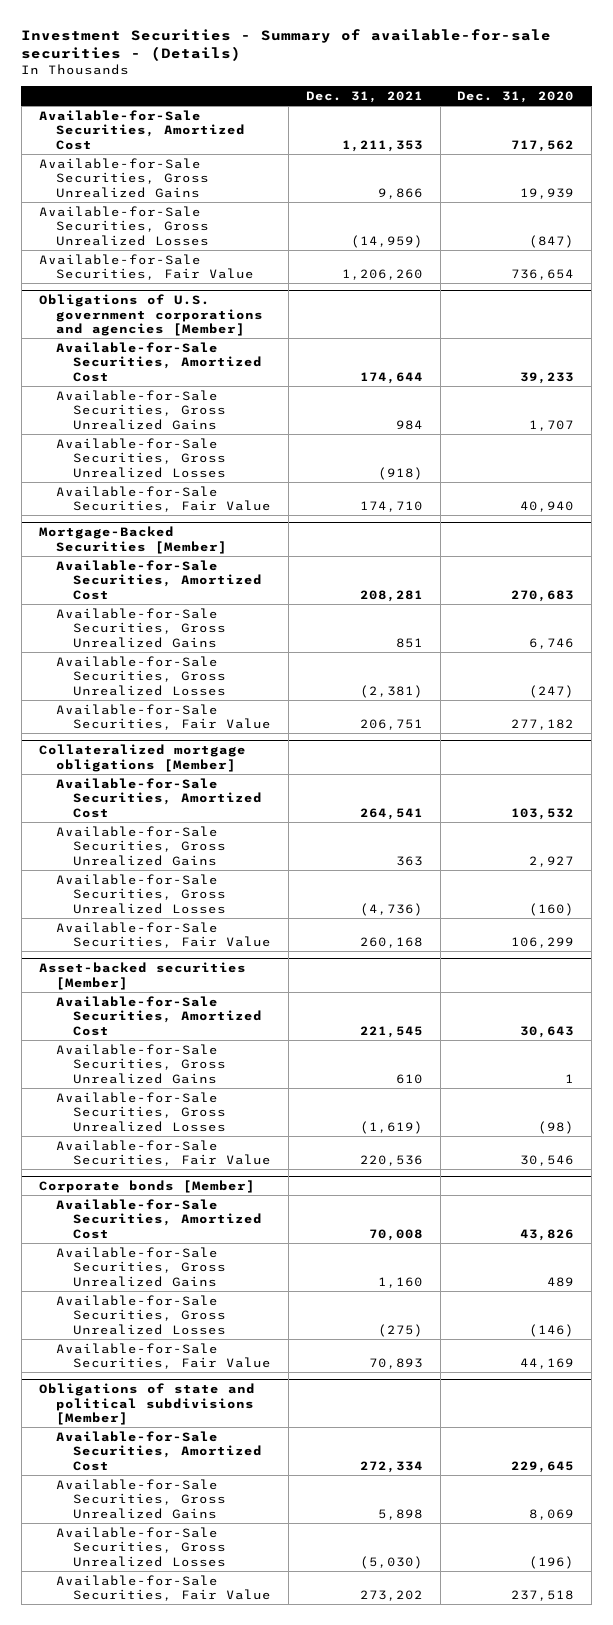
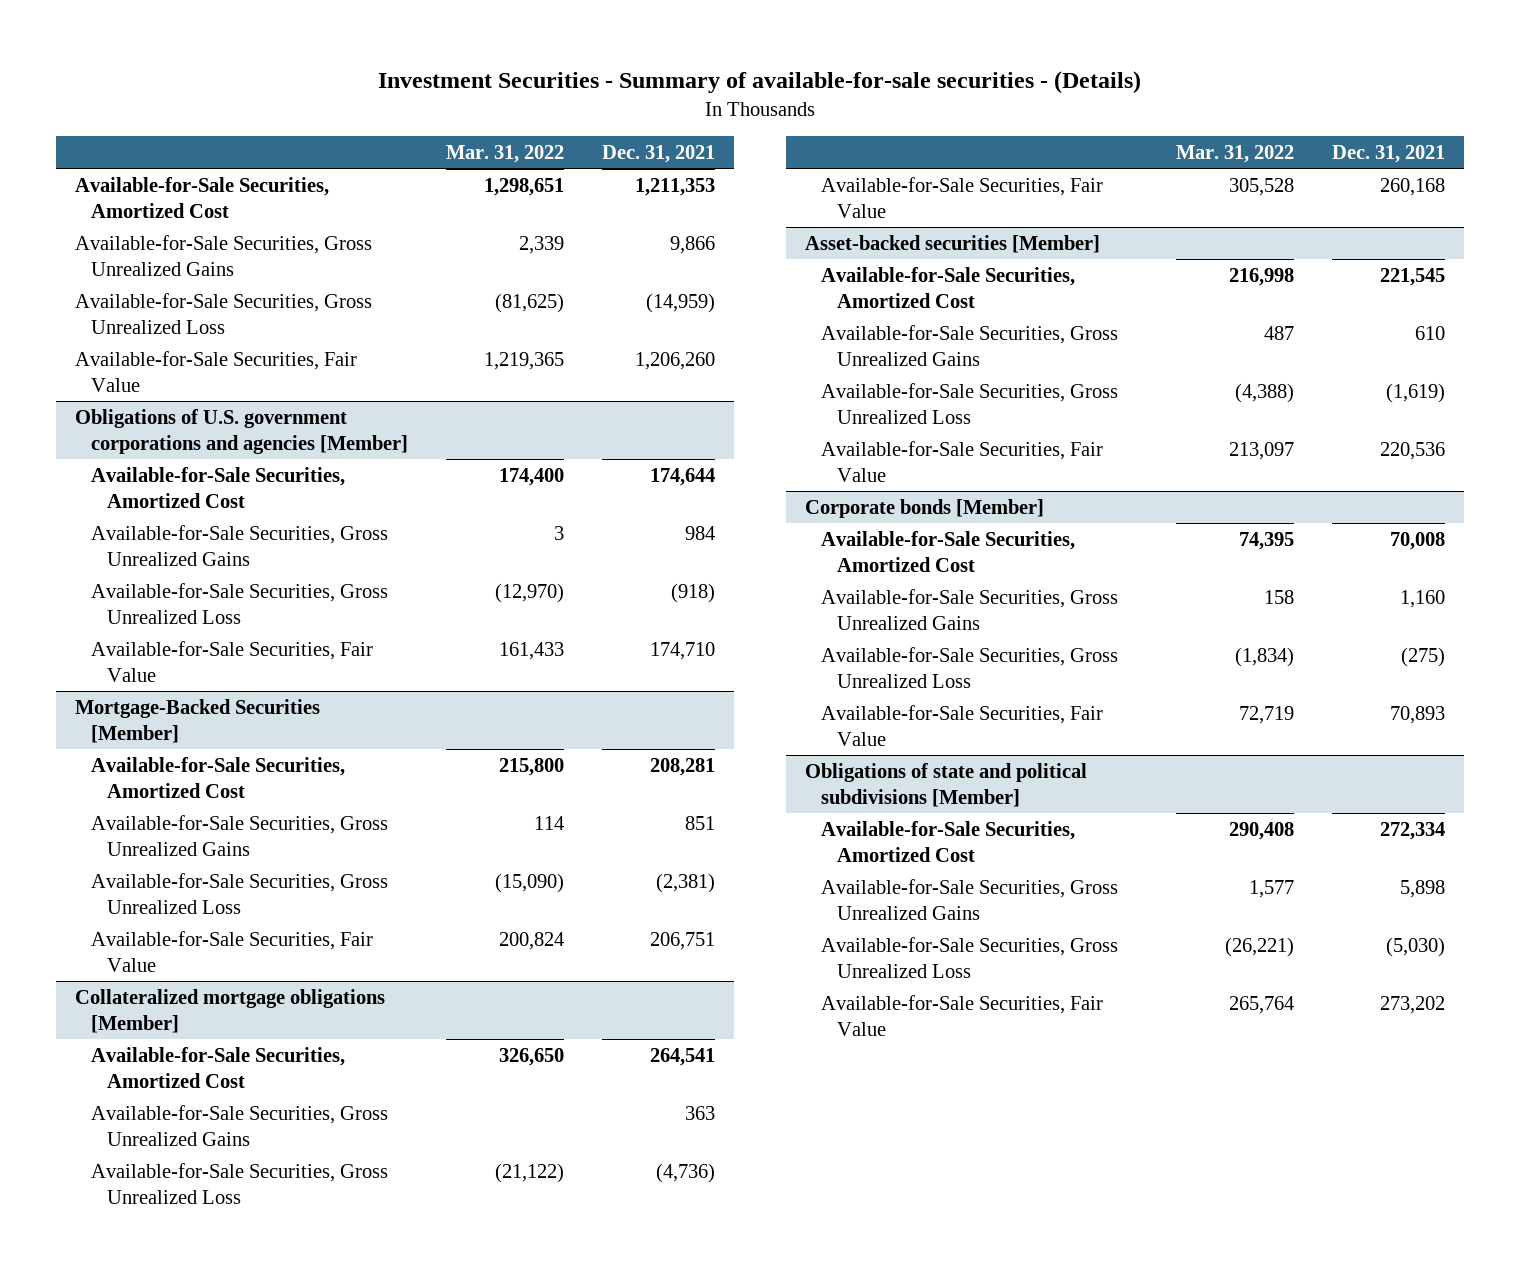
- | Dec. 31, 2021 | Dec. 31, 2020
+ | Mar. 31, 2022 | Dec. 31, 2021
- Available-for-Sale Securities, Gross Unrealized Losses | (14,959) | (847)
+ Available-for-Sale Securities, Gross Unrealized Loss | (81,625) | (14,959)
@ Obligations of U.S. government corporations and agencies [Member]
- Available-for-Sale Securities, Gross Unrealized Losses | (918) |
+ Available-for-Sale Securities, Gross Unrealized Loss | (12,970) | (918)
@ Mortgage-Backed Securities [Member]
- Available-for-Sale Securities, Gross Unrealized Losses | (2,381) | (247)
+ Available-for-Sale Securities, Gross Unrealized Loss | (15,090) | (2,381)
@ Collateralized mortgage obligations [Member]
- Available-for-Sale Securities, Gross Unrealized Losses | (4,736) | (160)
+ Available-for-Sale Securities, Gross Unrealized Loss | (21,122) | (4,736)
@ Asset-backed securities [Member]
- Available-for-Sale Securities, Gross Unrealized Losses | (1,619) | (98)
+ Available-for-Sale Securities, Gross Unrealized Loss | (4,388) | (1,619)
@ Corporate bonds [Member]
- Available-for-Sale Securities, Gross Unrealized Losses | (275) | (146)
+ Available-for-Sale Securities, Gross Unrealized Loss | (1,834) | (275)
@ Obligations of state and political subdivisions [Member]
- Available-for-Sale Securities, Gross Unrealized Losses | (5,030) | (196)
+ Available-for-Sale Securities, Gross Unrealized Loss | (26,221) | (5,030)

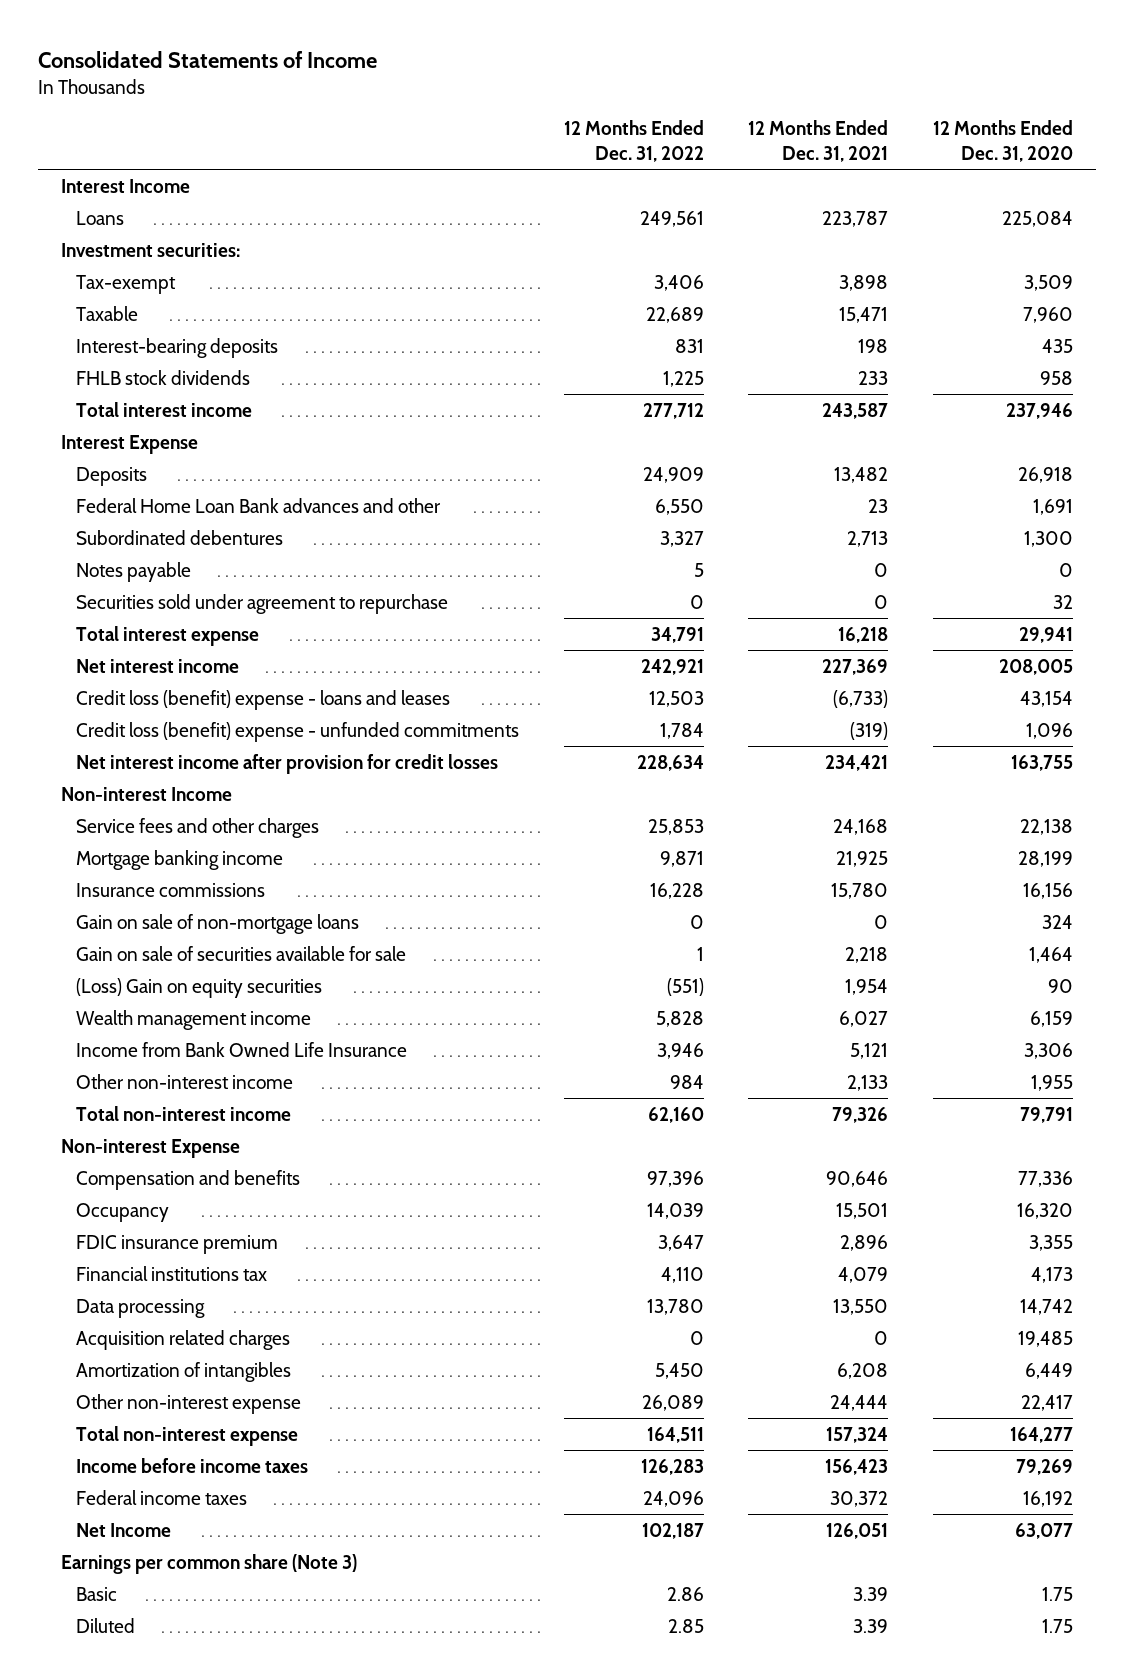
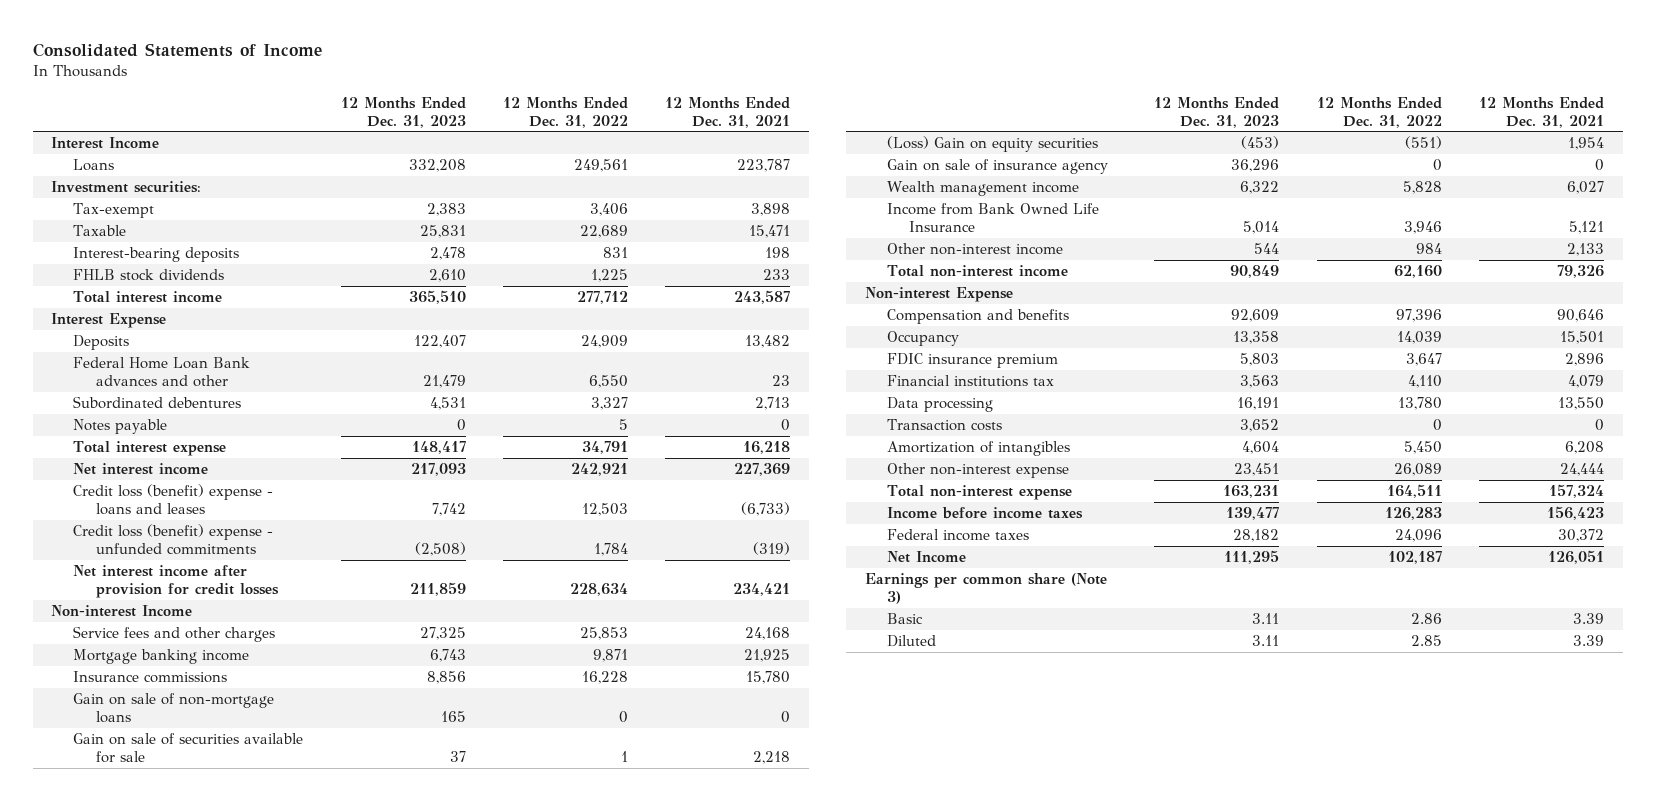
- | 12 Months Ended Dec. 31, 2022 | 12 Months Ended Dec. 31, 2021 | 12 Months Ended Dec. 31, 2020
+ | 12 Months Ended Dec. 31, 2023 | 12 Months Ended Dec. 31, 2022 | 12 Months Ended Dec. 31, 2021
- Securities sold under agreement to repurchase | 0 | 0 | 32
+ Gain on sale of insurance agency | 36,296 | 0 | 0
- Acquisition related charges | 0 | 0 | 19,485
+ Transaction costs | 3,652 | 0 | 0

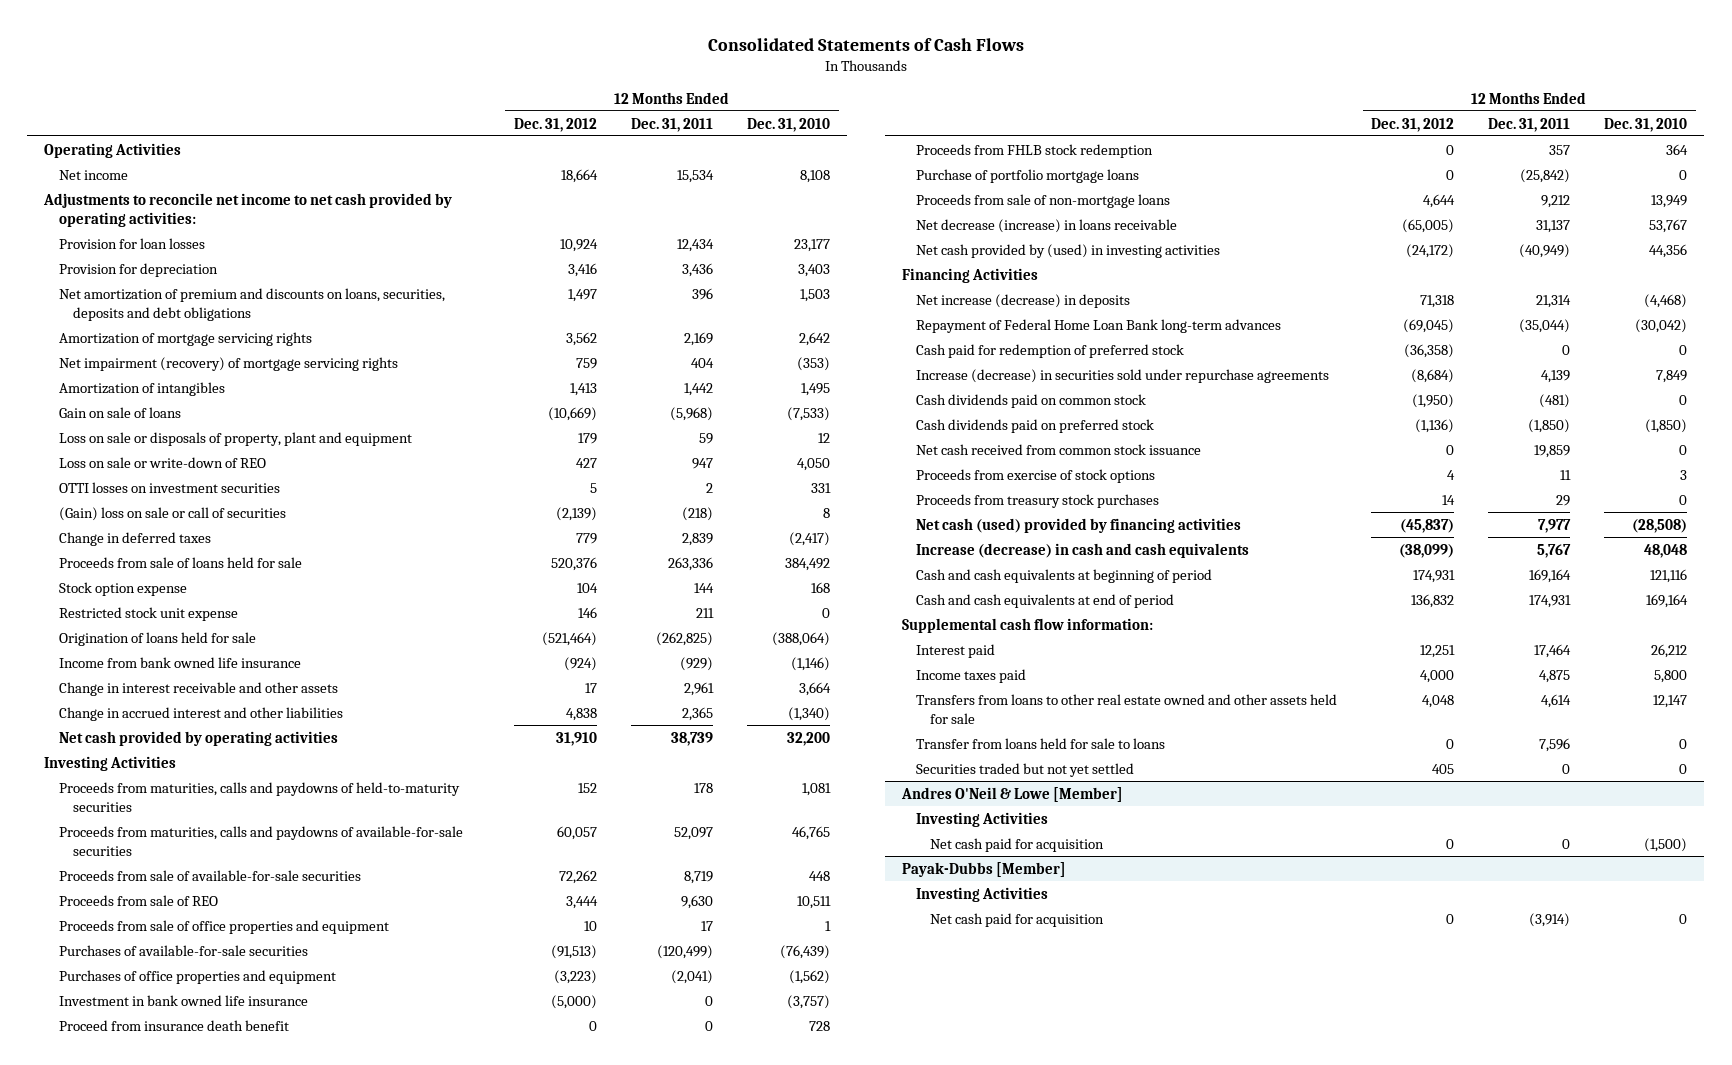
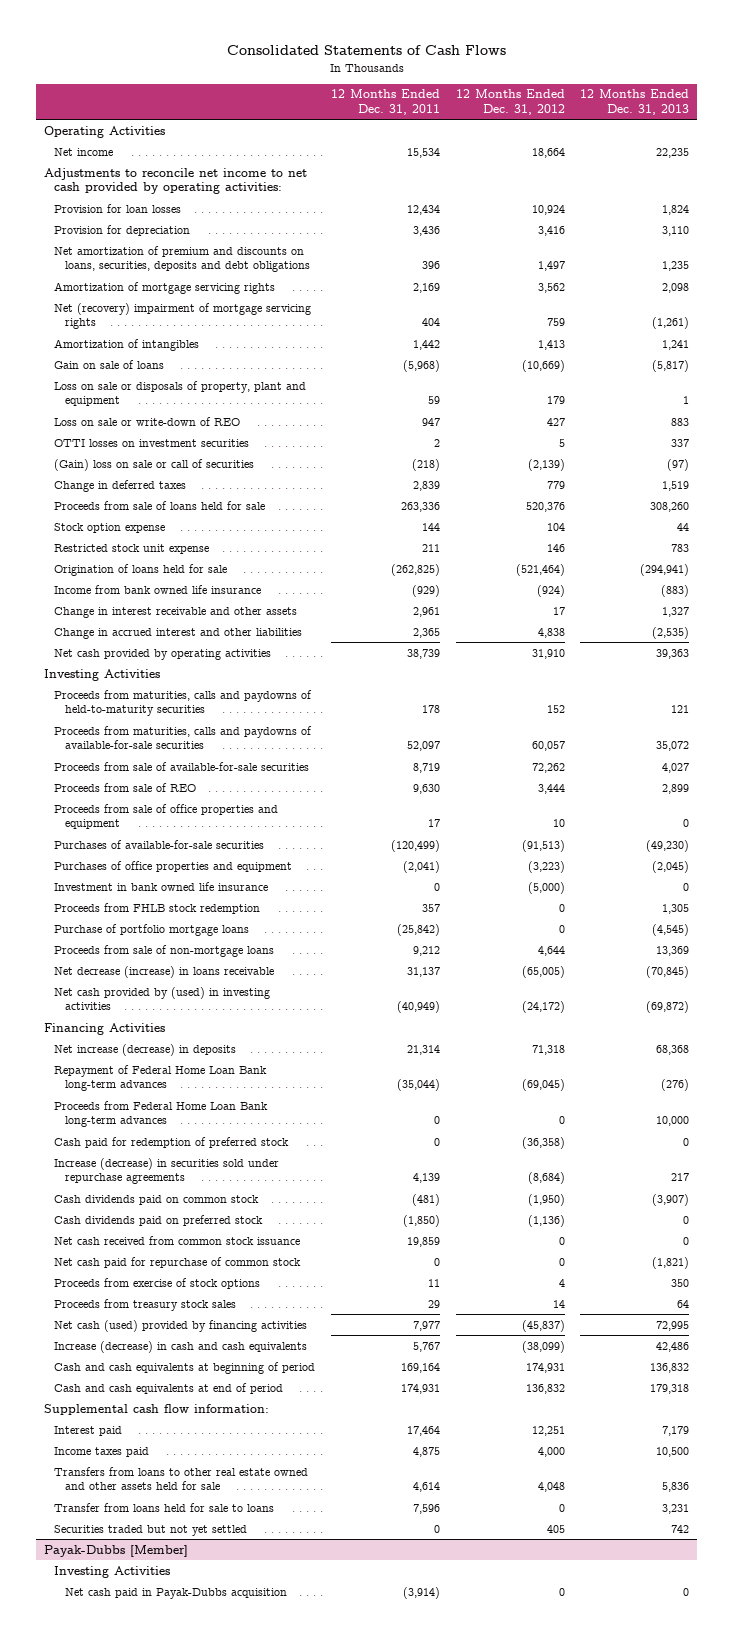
- | 12 Months Ended Dec. 31, 2012 | 12 Months Ended Dec. 31, 2011 | 12 Months Ended Dec. 31, 2010
+ | 12 Months Ended Dec. 31, 2011 | 12 Months Ended Dec. 31, 2012 | 12 Months Ended Dec. 31, 2013
- Net impairment (recovery) of mortgage servicing rights | 759 | 404 | (353)
+ Net (recovery) impairment of mortgage servicing rights | 404 | 759 | (1,261)
- Proceed from insurance death benefit | 0 | 0 | 728
+ Proceeds from Federal Home Loan Bank long-term advances | 0 | 0 | 10,000
+ Net cash paid for repurchase of common stock | 0 | 0 | (1,821)
- Proceeds from treasury stock purchases | 14 | 29 | 0
+ Proceeds from treasury stock sales | 29 | 14 | 64
- Andres O'Neil & Lowe [Member]
- Investing Activities
- Net cash paid for acquisition | 0 | 0 | (1,500)
@ Payak-Dubbs [Member]
- Net cash paid for acquisition | 0 | (3,914) | 0
+ Net cash paid in Payak-Dubbs acquisition | (3,914) | 0 | 0

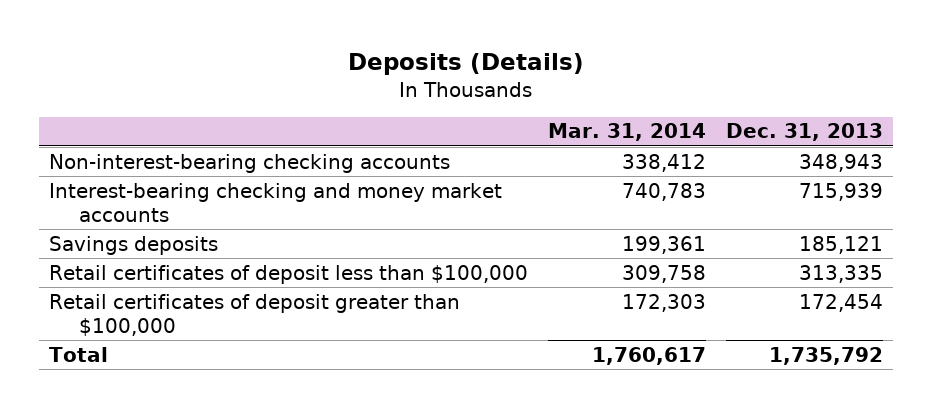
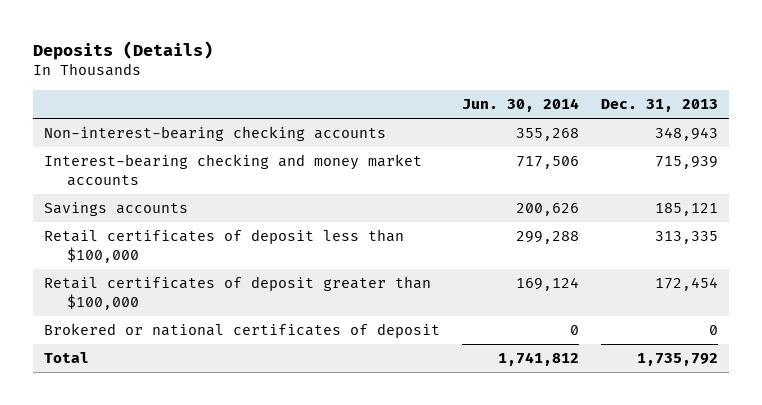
- | Mar. 31, 2014 | Dec. 31, 2013
+ | Jun. 30, 2014 | Dec. 31, 2013
- Savings deposits | 199,361 | 185,121
+ Savings accounts | 200,626 | 185,121
+ Brokered or national certificates of deposit | 0 | 0

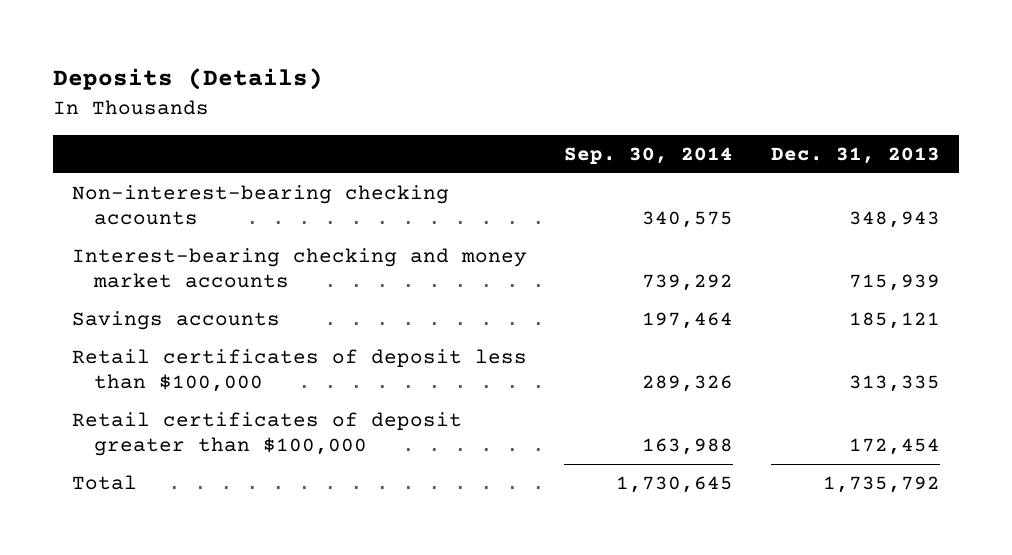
- | Jun. 30, 2014 | Dec. 31, 2013
+ | Sep. 30, 2014 | Dec. 31, 2013
- Brokered or national certificates of deposit | 0 | 0

